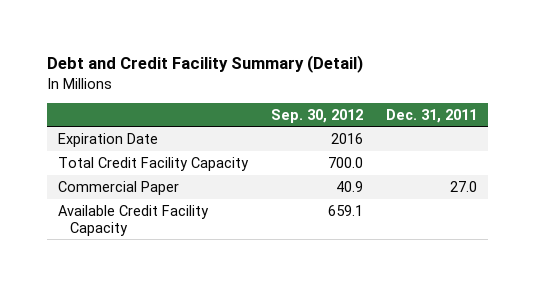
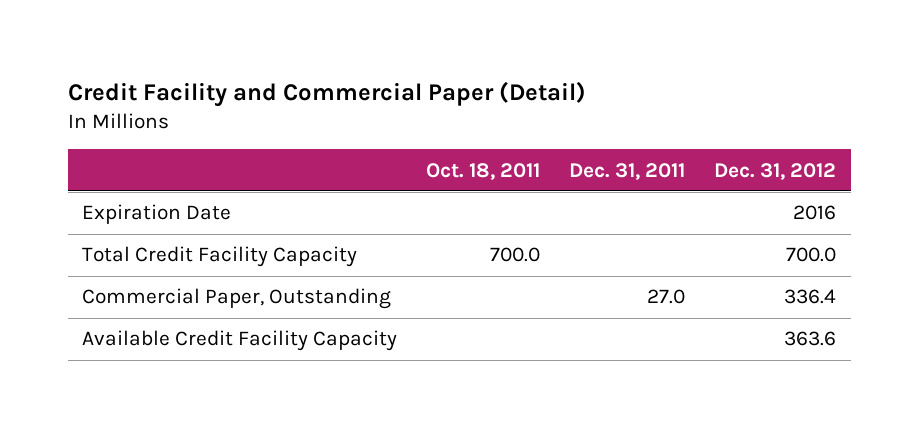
- Debt and Credit Facility Summary (Detail)
+ Credit Facility and Commercial Paper (Detail)
- | Sep. 30, 2012 | Dec. 31, 2011
+ | Oct. 18, 2011 | Dec. 31, 2011 | Dec. 31, 2012
- Commercial Paper | 40.9 | 27.0
+ Commercial Paper, Outstanding | | 27.0 | 336.4

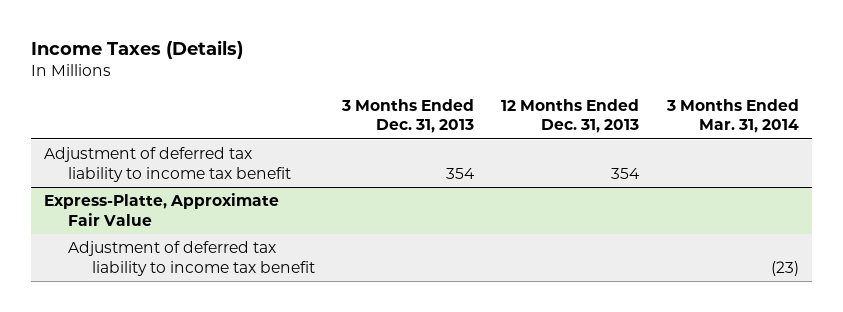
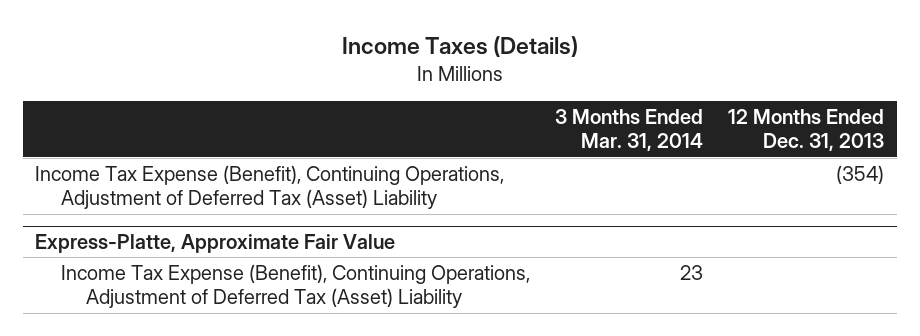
- | 3 Months Ended Dec. 31, 2013 | 12 Months Ended Dec. 31, 2013 | 3 Months Ended Mar. 31, 2014
+ | 3 Months Ended Mar. 31, 2014 | 12 Months Ended Dec. 31, 2013
- Adjustment of deferred tax liability to income tax benefit | 354 | 354 |
+ Income Tax Expense (Benefit), Continuing Operations, Adjustment of Deferred Tax (Asset) Liability | | (354)
@ Express-Platte, Approximate Fair Value
- Adjustment of deferred tax liability to income tax benefit | | | (23)
+ Income Tax Expense (Benefit), Continuing Operations, Adjustment of Deferred Tax (Asset) Liability | 23 |

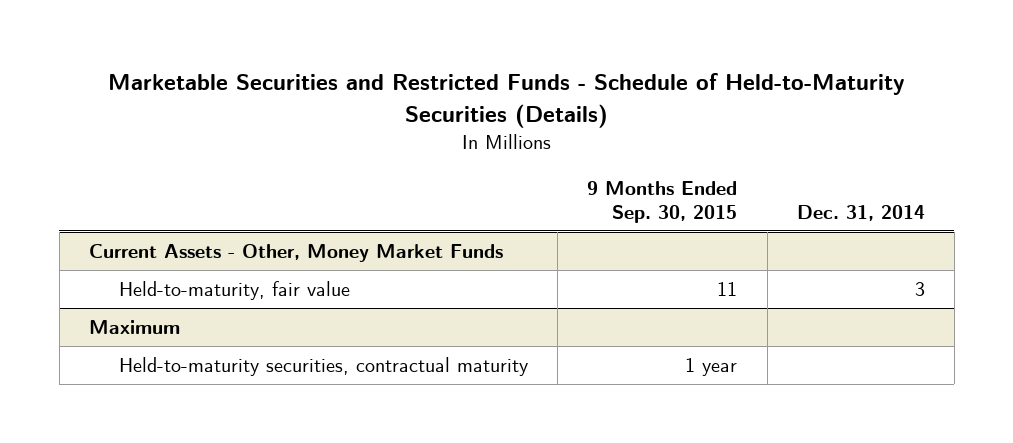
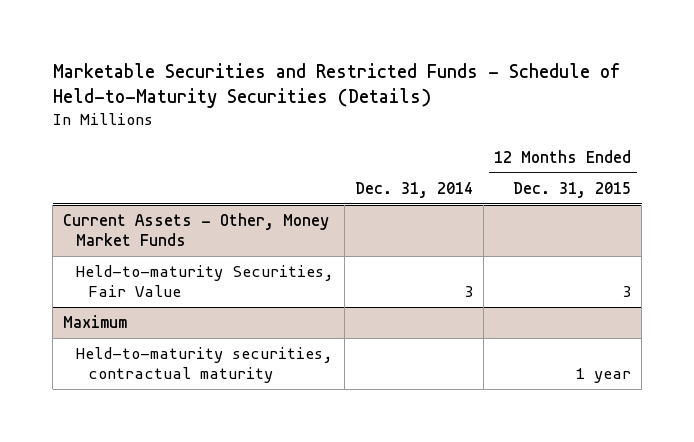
- | 9 Months Ended Sep. 30, 2015 | Dec. 31, 2014
+ | Dec. 31, 2014 | 12 Months Ended Dec. 31, 2015
@ Current Assets - Other, Money Market Funds
- Held-to-maturity, fair value | 11 | 3
+ Held-to-maturity Securities, Fair Value | 3 | 3

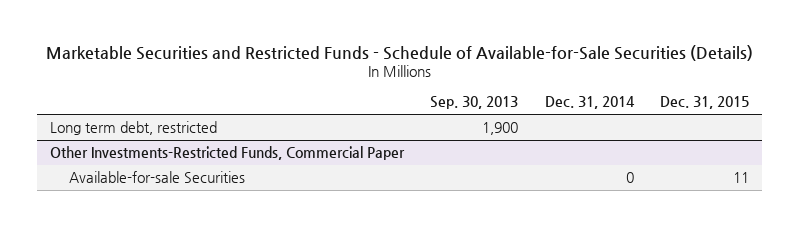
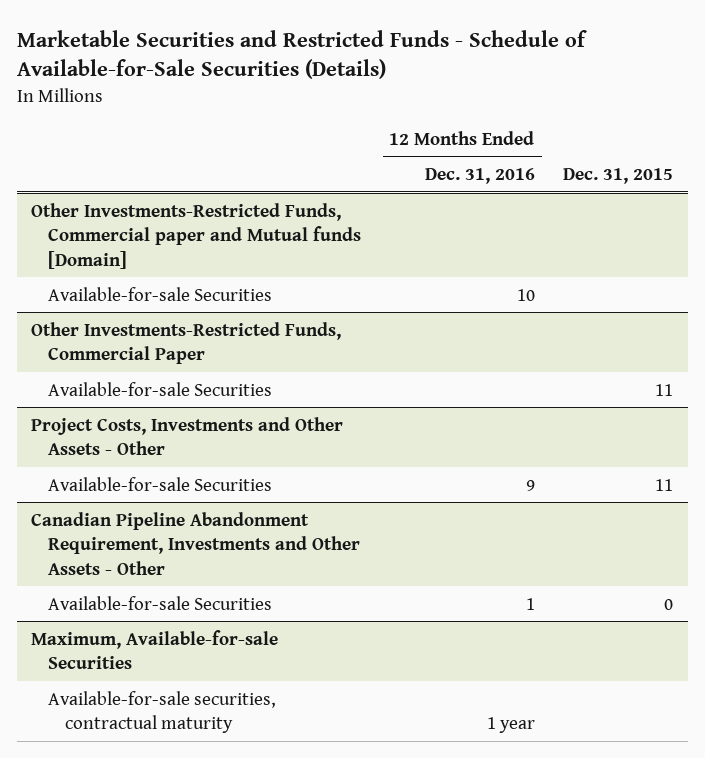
- | Sep. 30, 2013 | Dec. 31, 2014 | Dec. 31, 2015
+ | 12 Months Ended Dec. 31, 2016 | Dec. 31, 2015
- Long term debt, restricted | 1,900 | |
+ Other Investments-Restricted Funds, Commercial paper and Mutual funds [Domain]
+ Available-for-sale Securities | 10 |
+ Project Costs, Investments and Other Assets - Other
+ Available-for-sale Securities | 9 | 11
+ Canadian Pipeline Abandonment Requirement, Investments and Other Assets - Other
+ Available-for-sale Securities | 1 | 0
+ Maximum, Available-for-sale Securities
+ Available-for-sale securities, contractual maturity | 1 year |

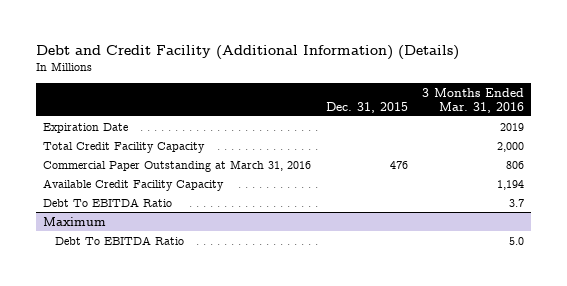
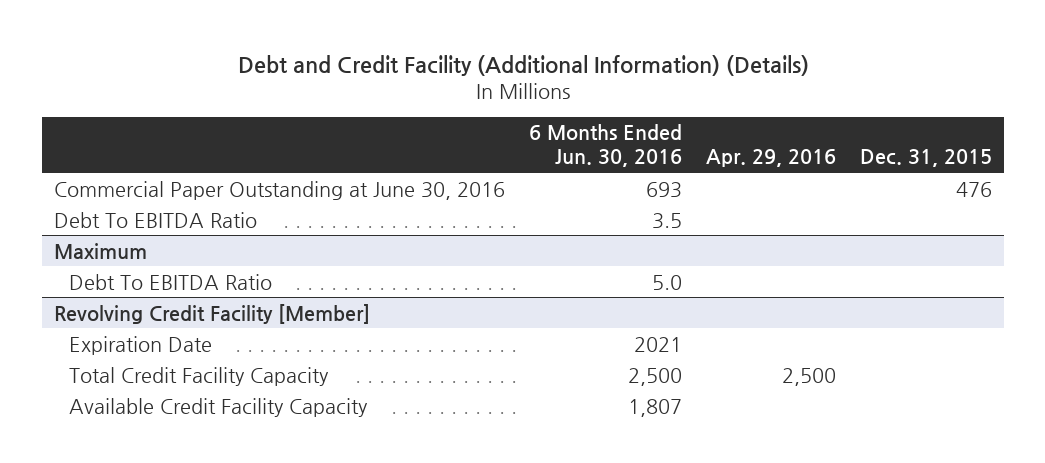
- | Dec. 31, 2015 | 3 Months Ended Mar. 31, 2016
+ | 6 Months Ended Jun. 30, 2016 | Apr. 29, 2016 | Dec. 31, 2015
- Expiration Date | | 2019
- Total Credit Facility Capacity | | 2,000
- Commercial Paper Outstanding at March 31, 2016 | 476 | 806
- Available Credit Facility Capacity | | 1,194
+ Commercial Paper Outstanding at June 30, 2016 | 693 | | 476
+ Revolving Credit Facility [Member]
+ Expiration Date | 2021 | |
+ Total Credit Facility Capacity | 2,500 | 2,500 |
+ Available Credit Facility Capacity | 1,807 | |

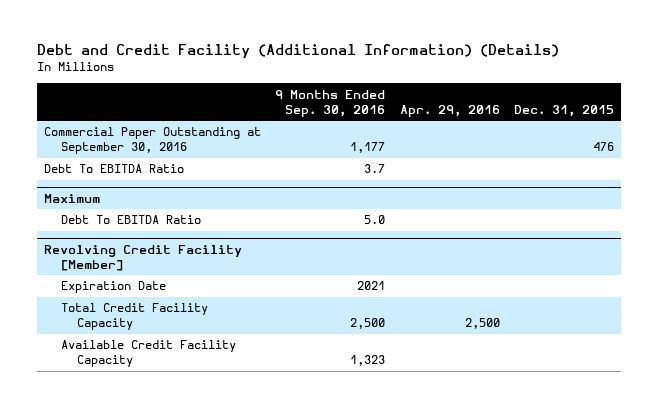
- | 6 Months Ended Jun. 30, 2016 | Apr. 29, 2016 | Dec. 31, 2015
+ | 9 Months Ended Sep. 30, 2016 | Apr. 29, 2016 | Dec. 31, 2015
- Commercial Paper Outstanding at June 30, 2016 | 693 | | 476
+ Commercial Paper Outstanding at September 30, 2016 | 1,177 | | 476

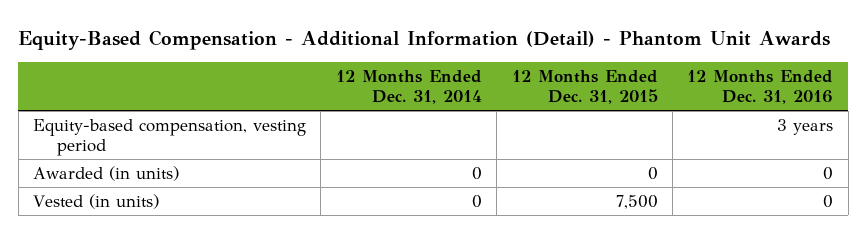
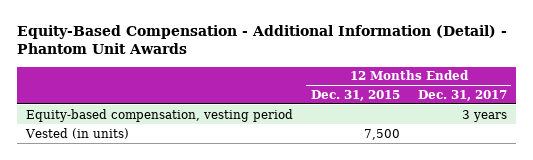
- | 12 Months Ended Dec. 31, 2014 | 12 Months Ended Dec. 31, 2015 | 12 Months Ended Dec. 31, 2016
+ | 12 Months Ended Dec. 31, 2015 | 12 Months Ended Dec. 31, 2017
- Awarded (in units) | 0 | 0 | 0

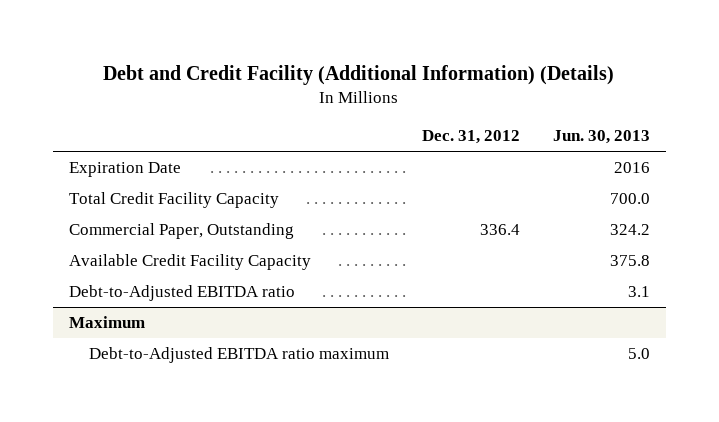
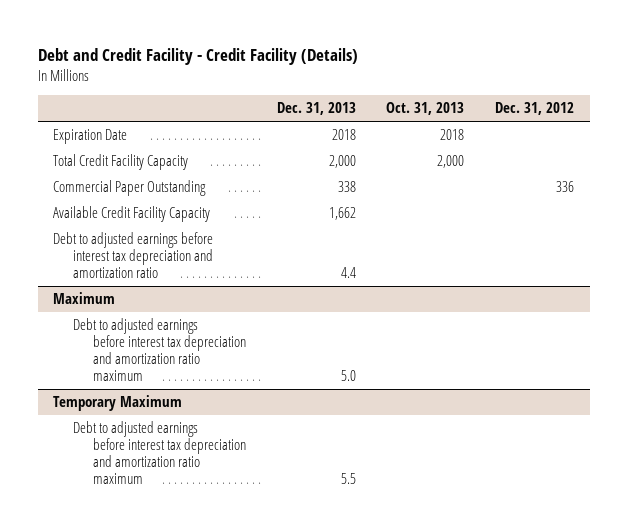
- Debt and Credit Facility (Additional Information) (Details)
+ Debt and Credit Facility - Credit Facility (Details)
- | Dec. 31, 2012 | Jun. 30, 2013
+ | Dec. 31, 2013 | Oct. 31, 2013 | Dec. 31, 2012
- Commercial Paper, Outstanding | 336.4 | 324.2
+ Commercial Paper Outstanding | 338 | | 336
- Debt-to-Adjusted EBITDA ratio | | 3.1
+ Debt to adjusted earnings before interest tax depreciation and amortization ratio | 4.4 | |
@ Maximum
- Debt-to-Adjusted EBITDA ratio maximum | | 5.0
+ Debt to adjusted earnings before interest tax depreciation and amortization ratio maximum | 5.0 | |
+ Temporary Maximum
+ Debt to adjusted earnings before interest tax depreciation and amortization ratio maximum | 5.5 | |

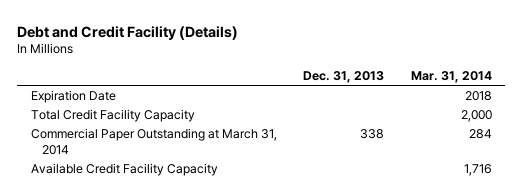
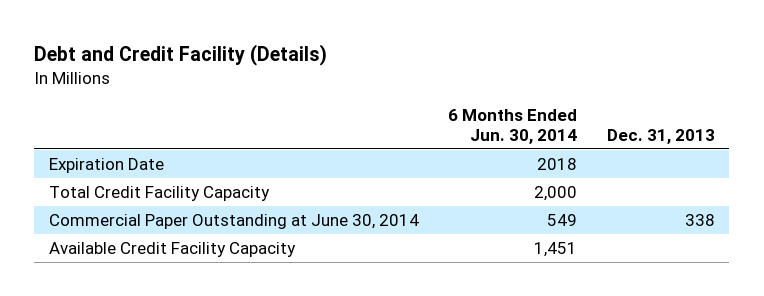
- | Dec. 31, 2013 | Mar. 31, 2014
+ | 6 Months Ended Jun. 30, 2014 | Dec. 31, 2013
- Commercial Paper Outstanding at March 31, 2014 | 338 | 284
+ Commercial Paper Outstanding at June 30, 2014 | 549 | 338

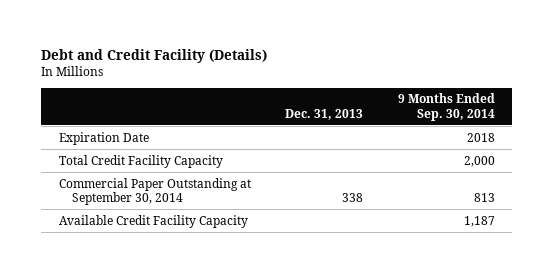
- | 6 Months Ended Jun. 30, 2014 | Dec. 31, 2013
+ | Dec. 31, 2013 | 9 Months Ended Sep. 30, 2014
- Commercial Paper Outstanding at June 30, 2014 | 549 | 338
+ Commercial Paper Outstanding at September 30, 2014 | 338 | 813

